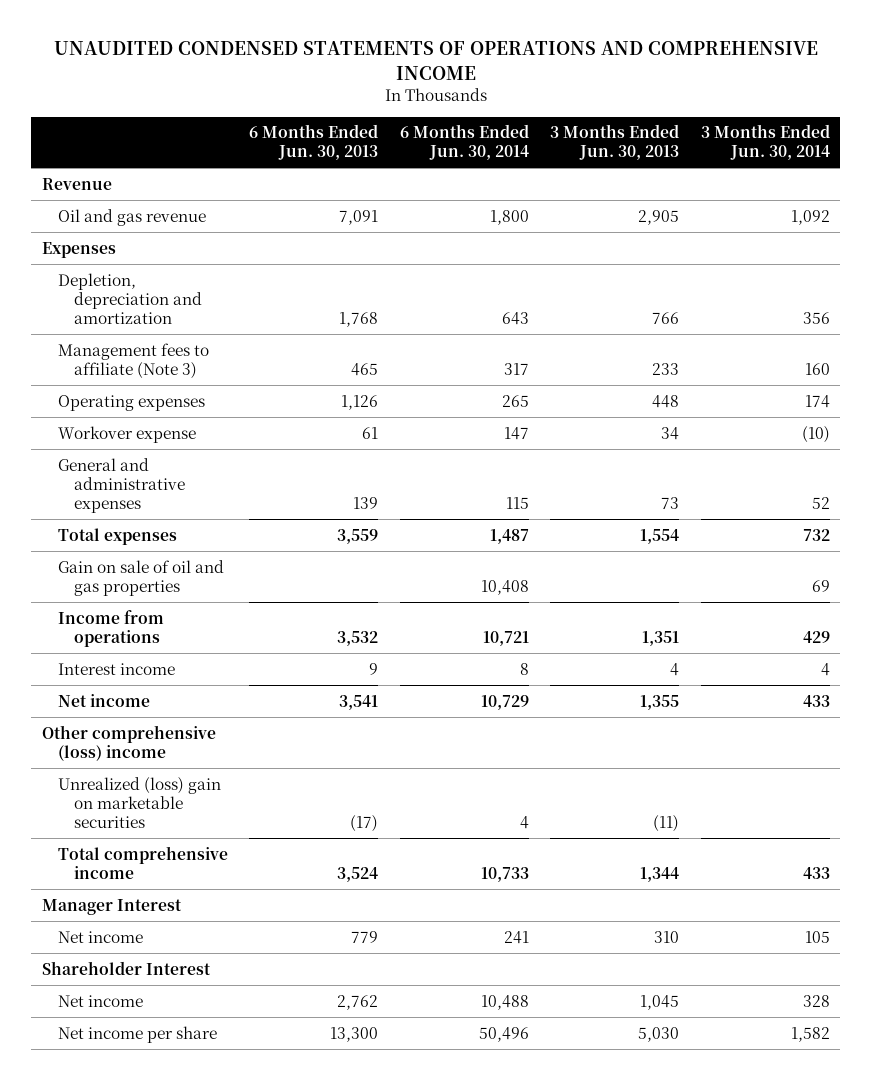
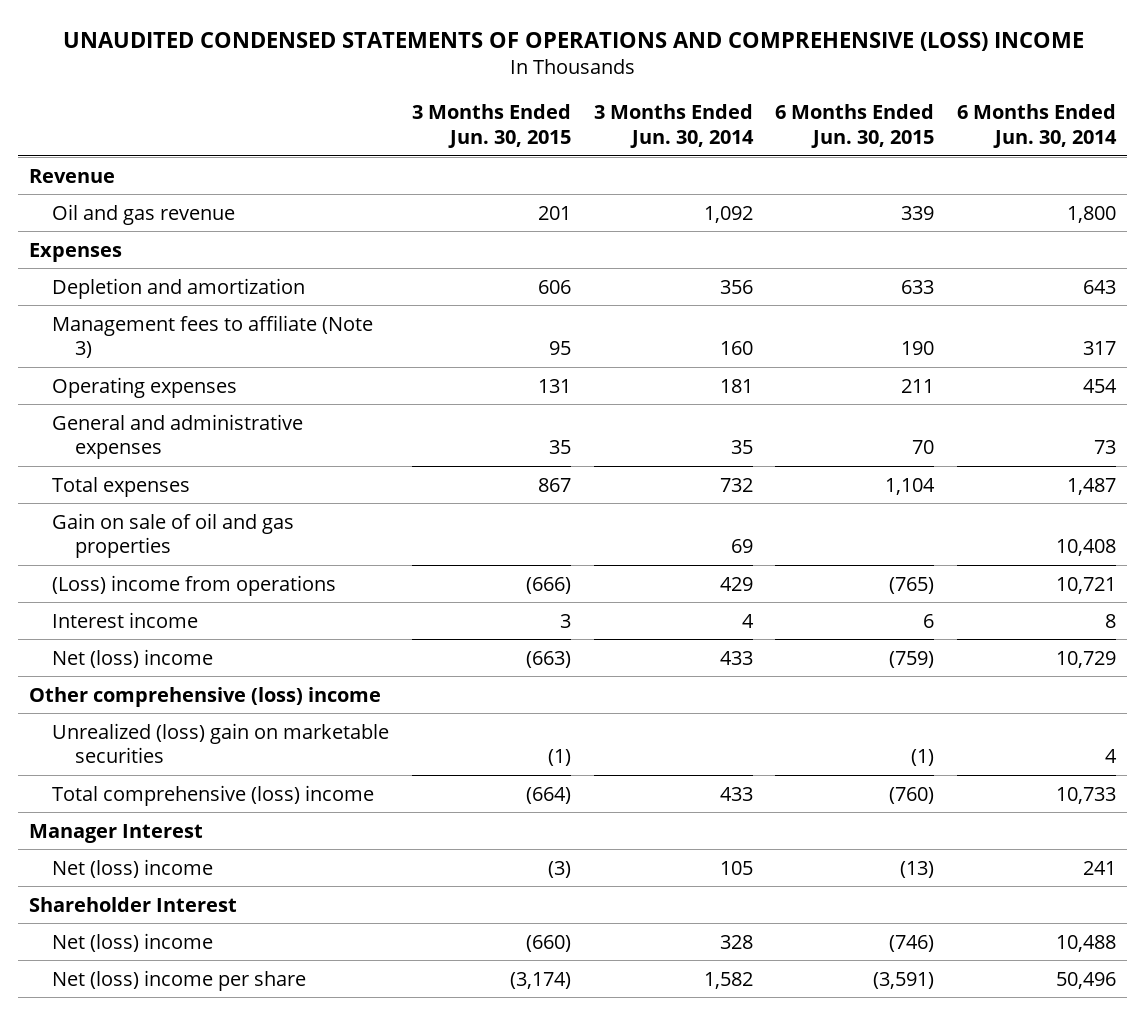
- UNAUDITED CONDENSED STATEMENTS OF OPERATIONS AND COMPREHENSIVE INCOME
+ UNAUDITED CONDENSED STATEMENTS OF OPERATIONS AND COMPREHENSIVE (LOSS) INCOME
- | 6 Months Ended Jun. 30, 2013 | 6 Months Ended Jun. 30, 2014 | 3 Months Ended Jun. 30, 2013 | 3 Months Ended Jun. 30, 2014
+ | 3 Months Ended Jun. 30, 2015 | 3 Months Ended Jun. 30, 2014 | 6 Months Ended Jun. 30, 2015 | 6 Months Ended Jun. 30, 2014
- Depletion, depreciation and amortization | 1,768 | 643 | 766 | 356
+ Depletion and amortization | 606 | 356 | 633 | 643
- Operating expenses | 1,126 | 265 | 448 | 174
- Workover expense | 61 | 147 | 34 | (10)
- General and administrative expenses | 139 | 115 | 73 | 52
+ Operating expenses | 131 | 181 | 211 | 454
+ General and administrative expenses | 35 | 35 | 70 | 73
- Income from operations | 3,532 | 10,721 | 1,351 | 429
+ (Loss) income from operations | (666) | 429 | (765) | 10,721
- Net income | 3,541 | 10,729 | 1,355 | 433
+ Net (loss) income | (663) | 433 | (759) | 10,729
- Total comprehensive income | 3,524 | 10,733 | 1,344 | 433
+ Total comprehensive (loss) income | (664) | 433 | (760) | 10,733
- Net income | 779 | 241 | 310 | 105
+ Net (loss) income | (3) | 105 | (13) | 241
- Net income | 2,762 | 10,488 | 1,045 | 328
- Net income per share | 13,300 | 50,496 | 5,030 | 1,582
+ Net (loss) income | (660) | 328 | (746) | 10,488
+ Net (loss) income per share | (3,174) | 1,582 | (3,591) | 50,496

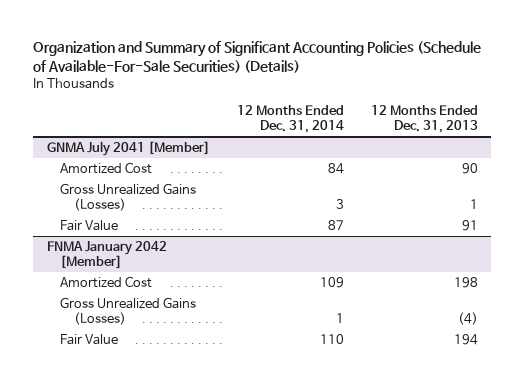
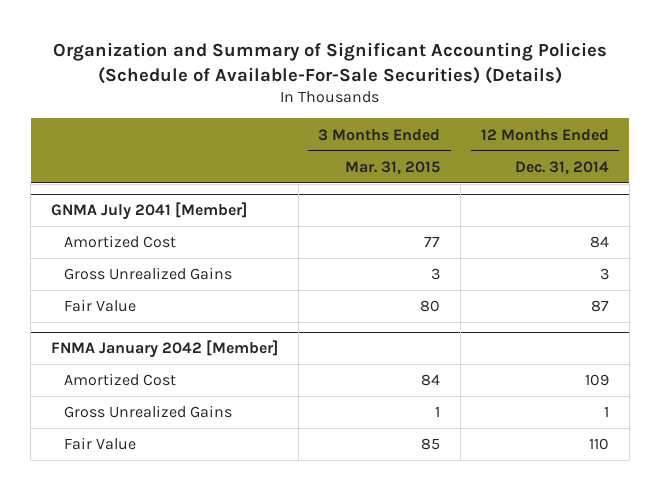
- | 12 Months Ended Dec. 31, 2014 | 12 Months Ended Dec. 31, 2013
+ | 3 Months Ended Mar. 31, 2015 | 12 Months Ended Dec. 31, 2014
@ GNMA July 2041 [Member]
- Gross Unrealized Gains (Losses) | 3 | 1
+ Gross Unrealized Gains | 3 | 3
@ FNMA January 2042 [Member]
- Gross Unrealized Gains (Losses) | 1 | (4)
+ Gross Unrealized Gains | 1 | 1

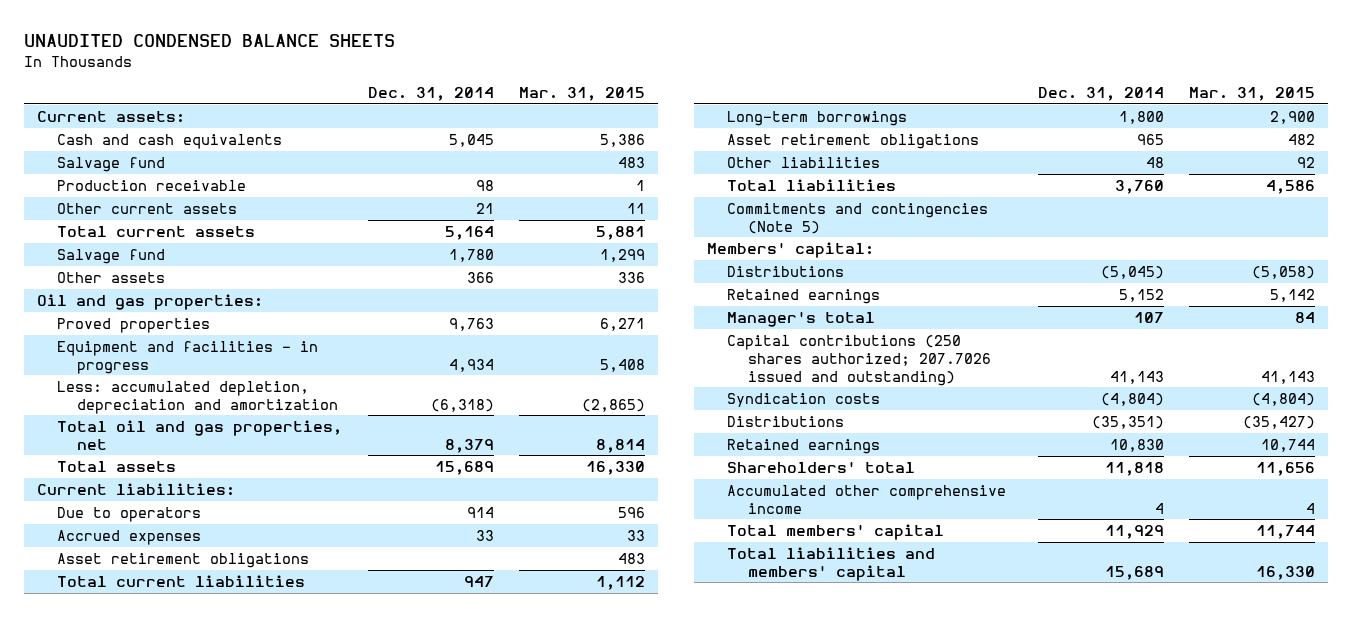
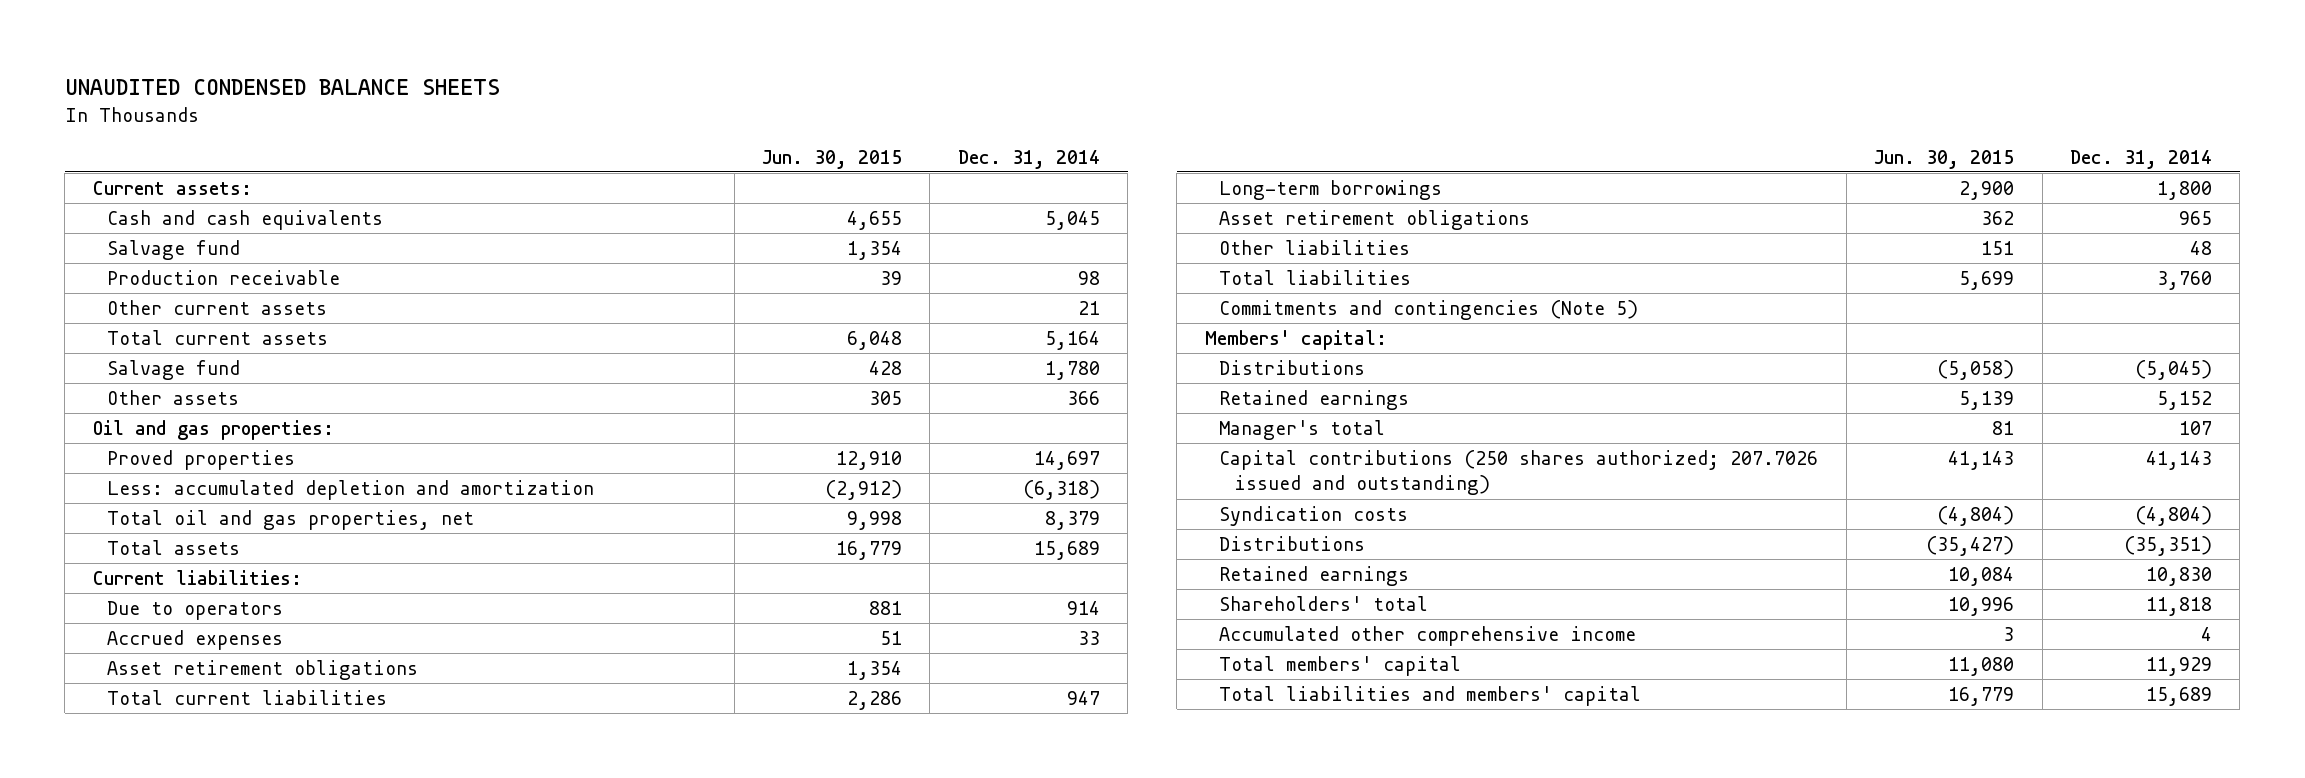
- | Dec. 31, 2014 | Mar. 31, 2015
+ | Jun. 30, 2015 | Dec. 31, 2014
- Proved properties | 9,763 | 6,271
- Equipment and facilities - in progress | 4,934 | 5,408
- Less: accumulated depletion, depreciation and amortization | (6,318) | (2,865)
+ Proved properties | 12,910 | 14,697
+ Less: accumulated depletion and amortization | (2,912) | (6,318)

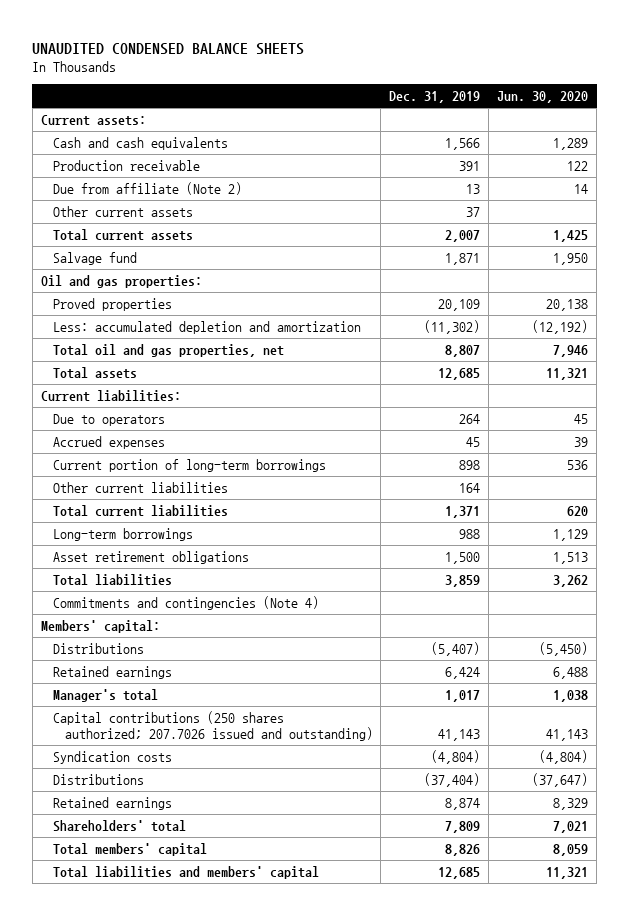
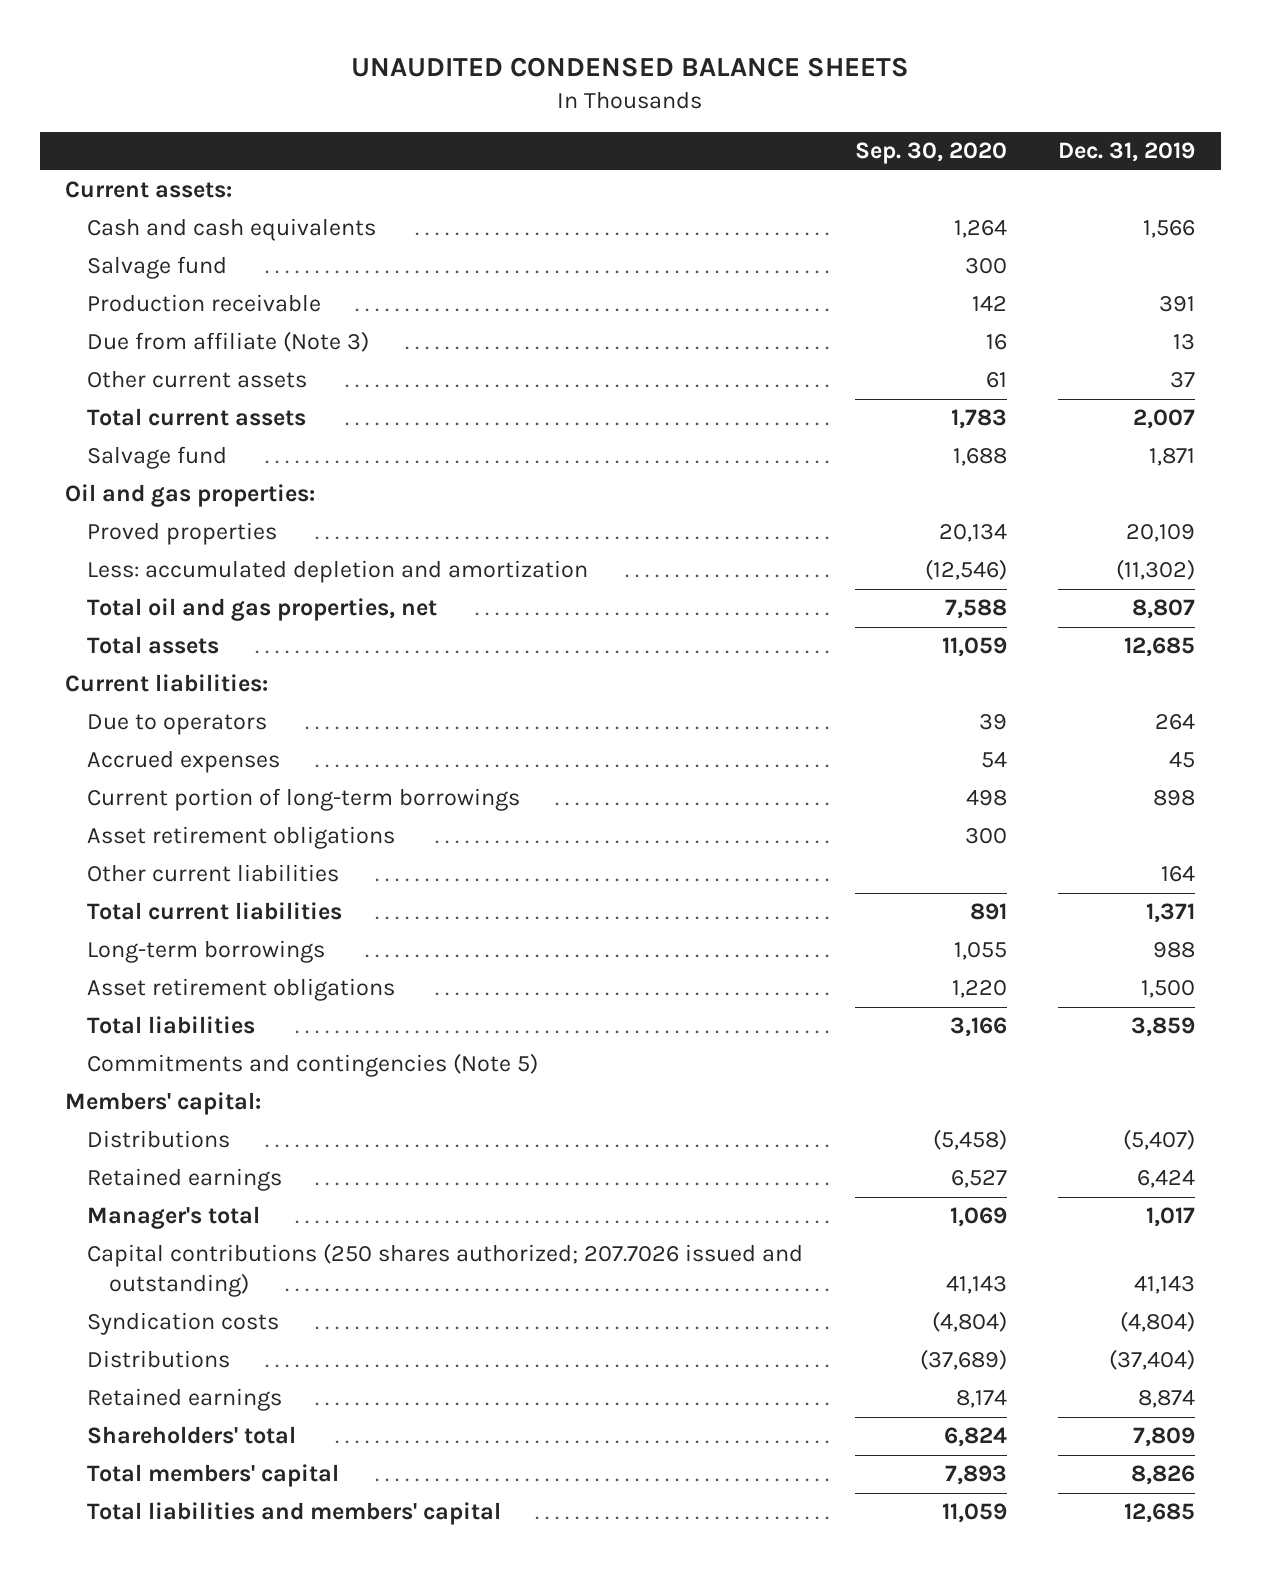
- | Dec. 31, 2019 | Jun. 30, 2020
+ | Sep. 30, 2020 | Dec. 31, 2019
+ Salvage fund | 300 |
- Due from affiliate (Note 2) | 13 | 14
+ Due from affiliate (Note 3) | 16 | 13
+ Asset retirement obligations | 300 |
- Commitments and contingencies (Note 4)
+ Commitments and contingencies (Note 5)

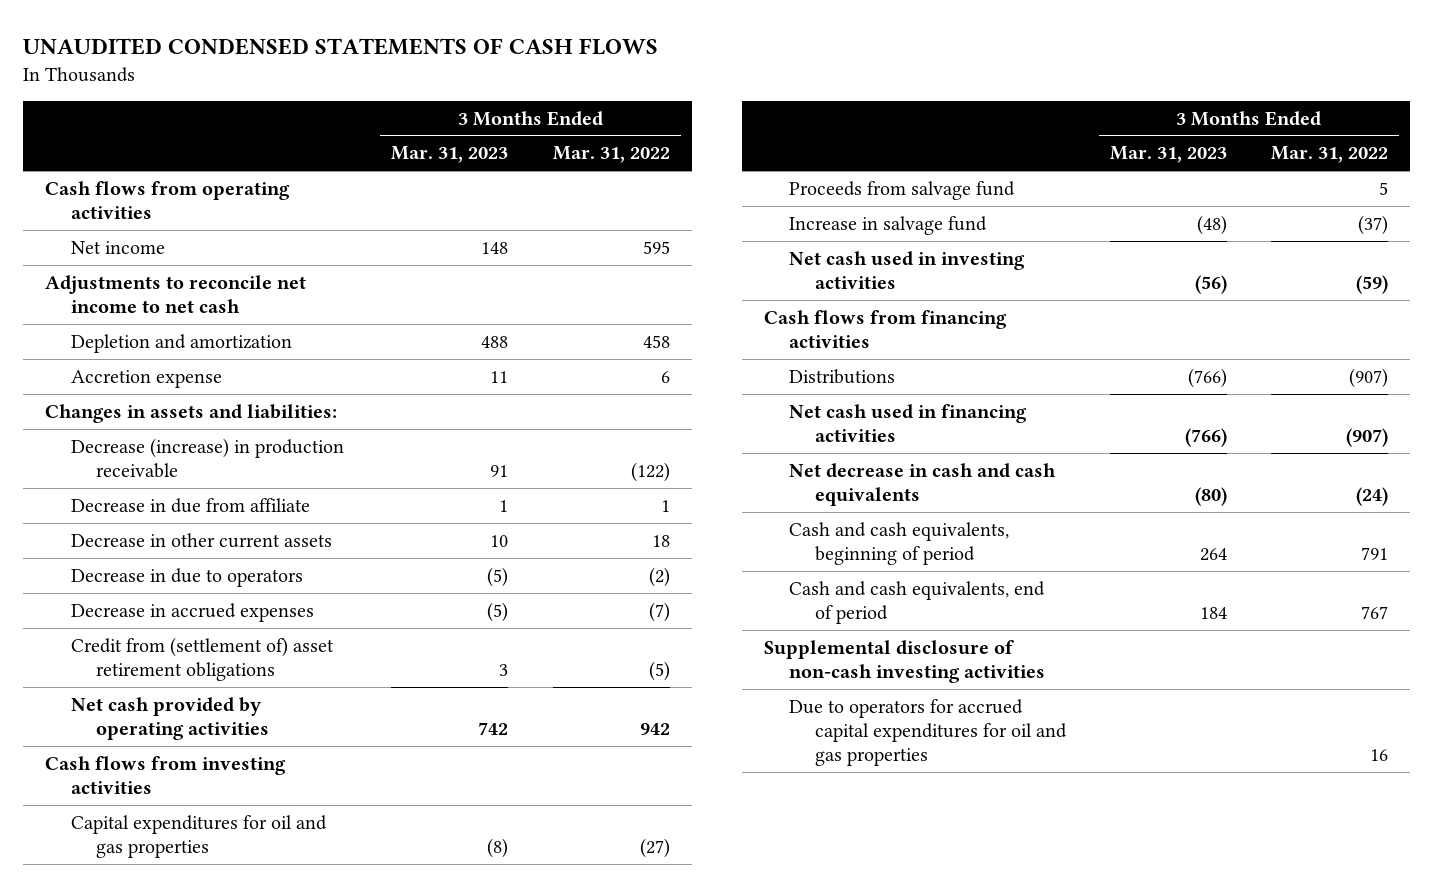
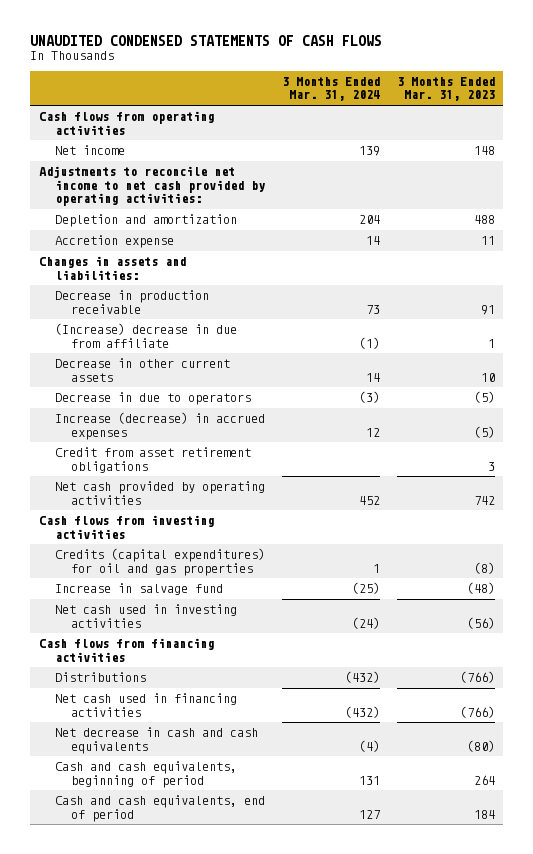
- | 3 Months Ended Mar. 31, 2023 | 3 Months Ended Mar. 31, 2022
+ | 3 Months Ended Mar. 31, 2024 | 3 Months Ended Mar. 31, 2023
- Adjustments to reconcile net income to net cash
+ Adjustments to reconcile net income to net cash provided by operating activities:
- Decrease (increase) in production receivable | 91 | (122)
- Decrease in due from affiliate | 1 | 1
+ Decrease in production receivable | 73 | 91
+ (Increase) decrease in due from affiliate | (1) | 1
- Decrease in accrued expenses | (5) | (7)
- Credit from (settlement of) asset retirement obligations | 3 | (5)
+ Increase (decrease) in accrued expenses | 12 | (5)
+ Credit from asset retirement obligations | | 3
- Capital expenditures for oil and gas properties | (8) | (27)
- Proceeds from salvage fund | | 5
+ Credits (capital expenditures) for oil and gas properties | 1 | (8)
- Supplemental disclosure of non-cash investing activities
- Due to operators for accrued capital expenditures for oil and gas properties | | 16

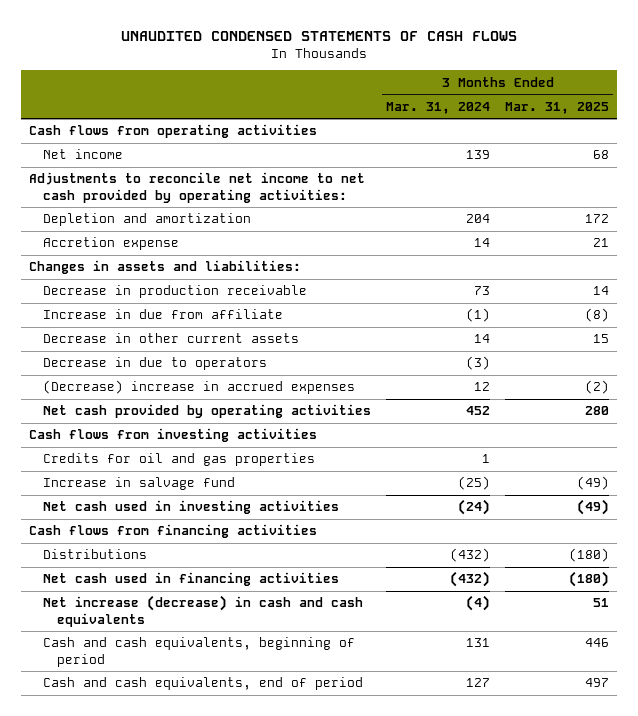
- | 3 Months Ended Mar. 31, 2024 | 3 Months Ended Mar. 31, 2023
+ | 3 Months Ended Mar. 31, 2024 | 3 Months Ended Mar. 31, 2025
- (Increase) decrease in due from affiliate | (1) | 1
+ Increase in due from affiliate | (1) | (8)
- Increase (decrease) in accrued expenses | 12 | (5)
- Credit from asset retirement obligations | | 3
+ (Decrease) increase in accrued expenses | 12 | (2)
- Credits (capital expenditures) for oil and gas properties | 1 | (8)
+ Credits for oil and gas properties | 1 |
- Net decrease in cash and cash equivalents | (4) | (80)
+ Net increase (decrease) in cash and cash equivalents | (4) | 51

